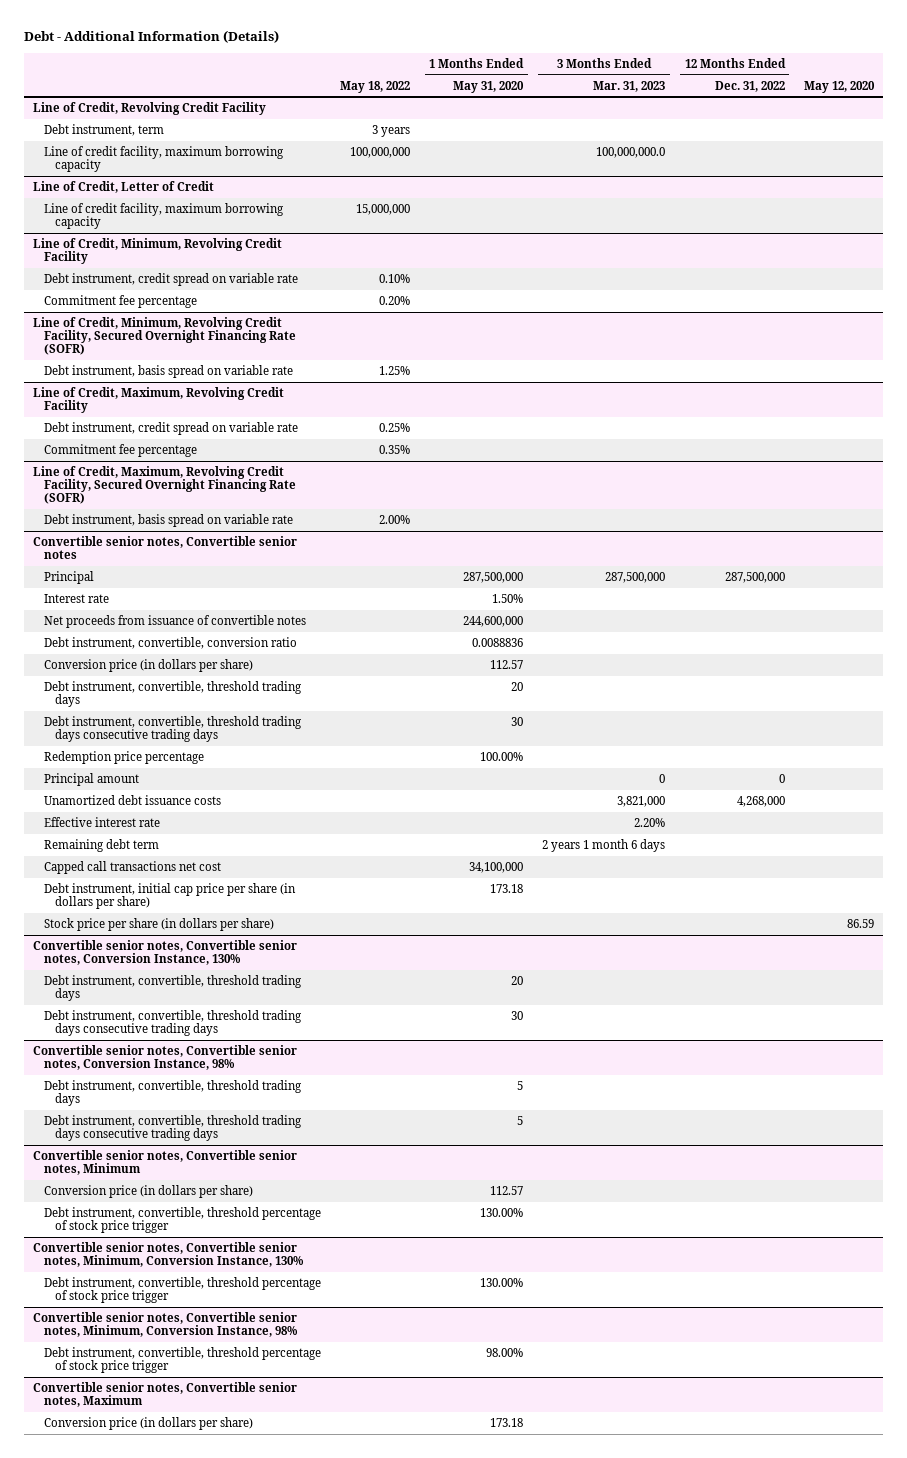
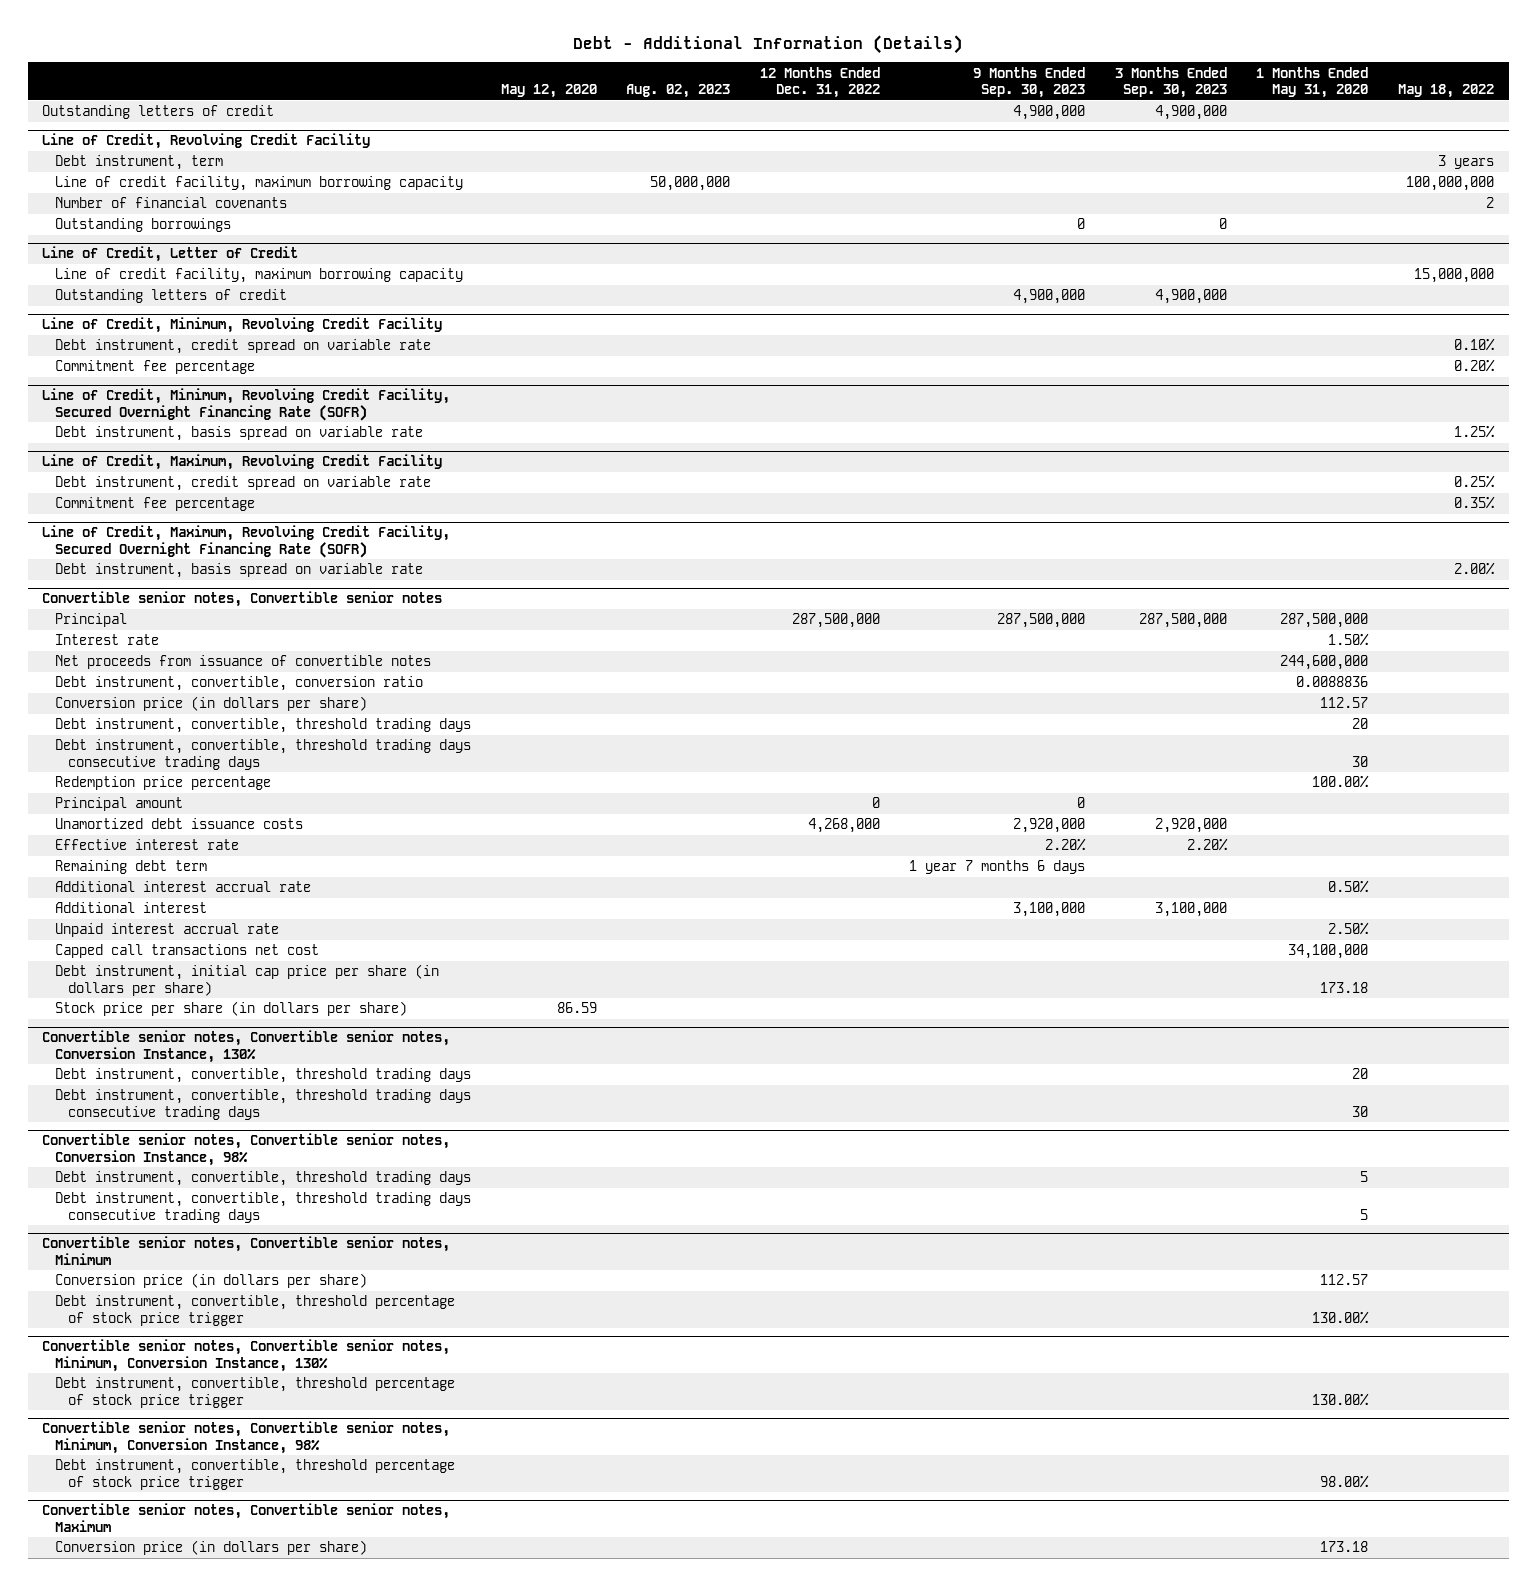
- | May 18, 2022 | 1 Months Ended May 31, 2020 | 3 Months Ended Mar. 31, 2023 | 12 Months Ended Dec. 31, 2022 | May 12, 2020
+ | May 12, 2020 | Aug. 02, 2023 | 12 Months Ended Dec. 31, 2022 | 9 Months Ended Sep. 30, 2023 | 3 Months Ended Sep. 30, 2023 | 1 Months Ended May 31, 2020 | May 18, 2022
+ Outstanding letters of credit | | | | 4,900,000 | 4,900,000 | |
@ Line of Credit, Revolving Credit Facility
+ Number of financial covenants | | | | | | | 2
+ Outstanding borrowings | | | | 0 | 0 | |
@ Line of Credit, Letter of Credit
+ Outstanding letters of credit | | | | 4,900,000 | 4,900,000 | |
@ Convertible senior notes, Convertible senior notes
+ Additional interest accrual rate | | | | | | 0.50% |
+ Additional interest | | | | 3,100,000 | 3,100,000 | |
+ Unpaid interest accrual rate | | | | | | 2.50% |

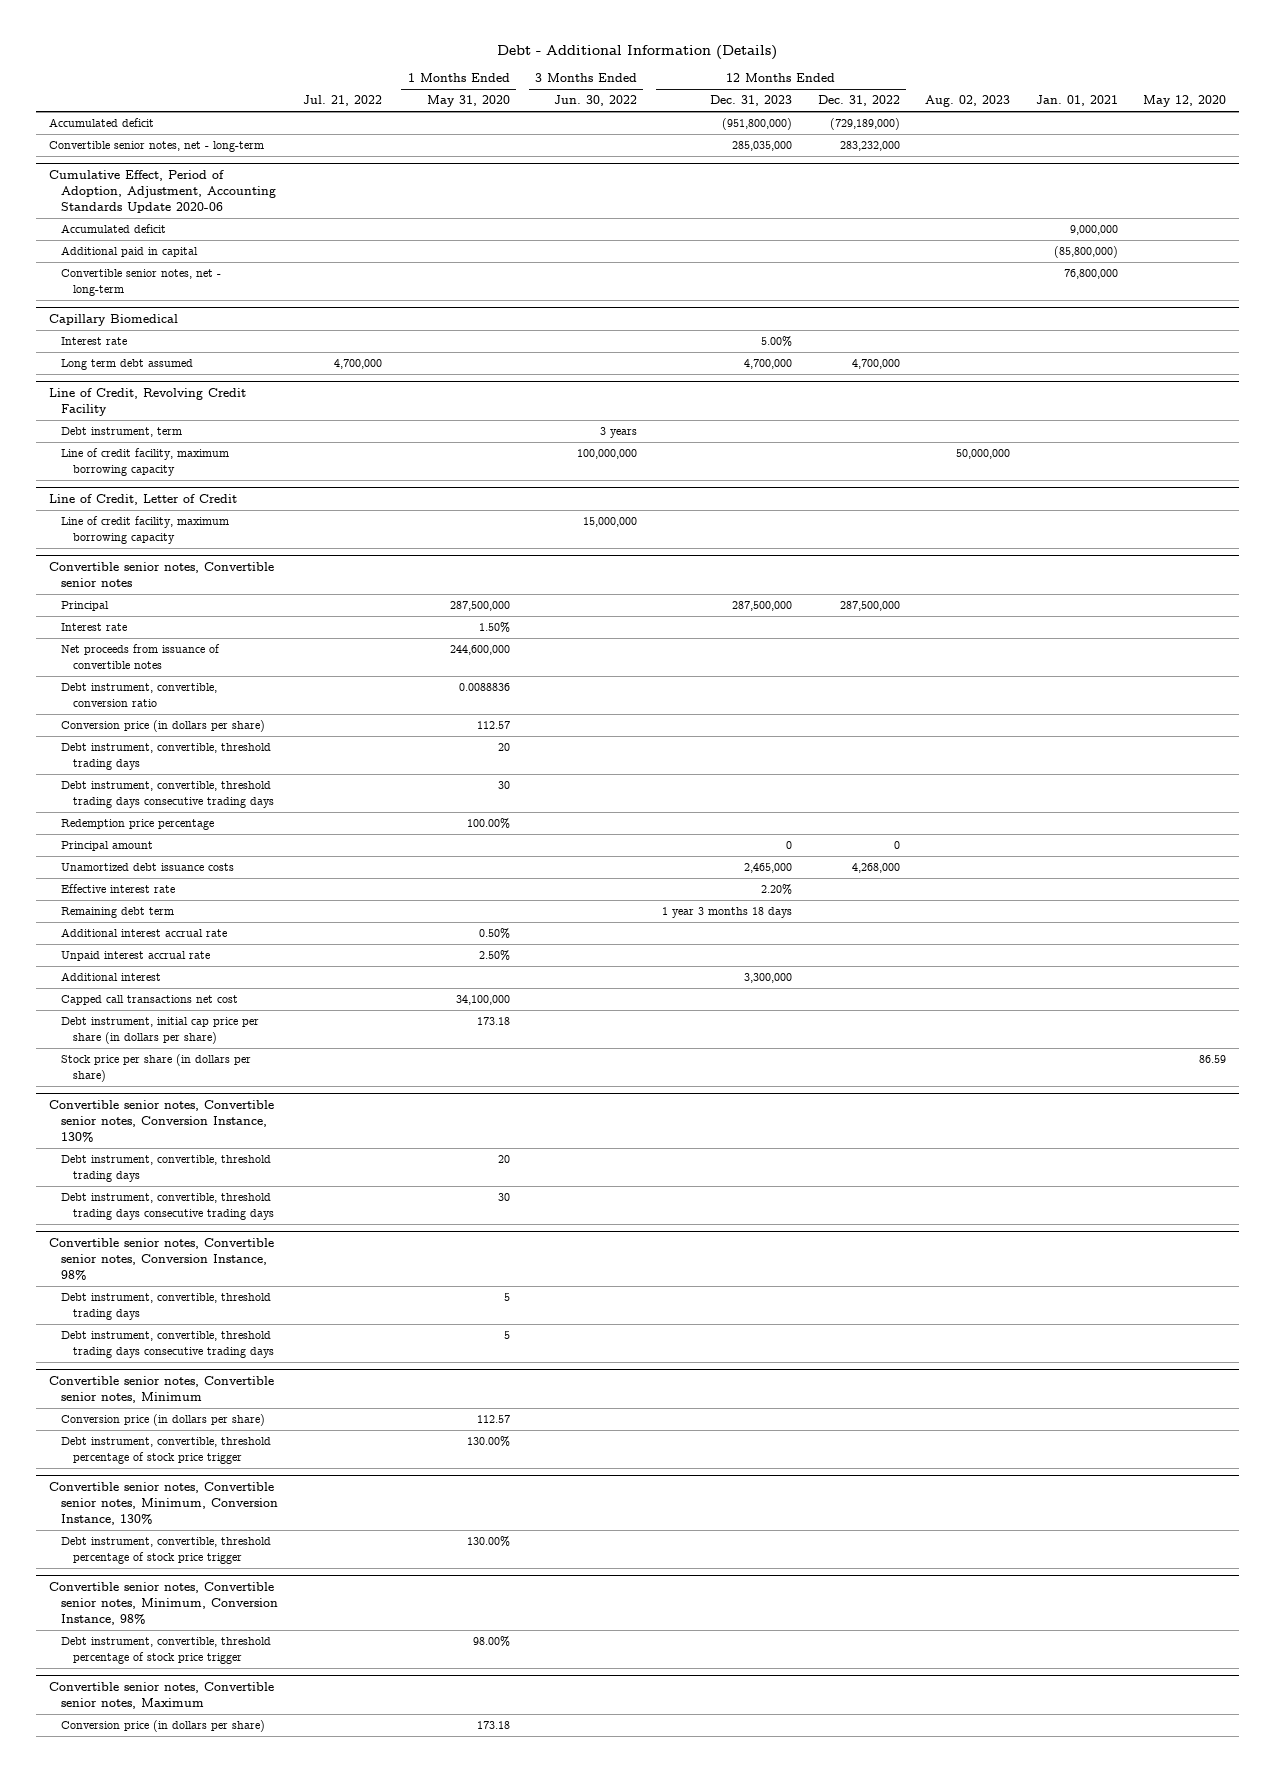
- | May 12, 2020 | Aug. 02, 2023 | 12 Months Ended Dec. 31, 2022 | 9 Months Ended Sep. 30, 2023 | 3 Months Ended Sep. 30, 2023 | 1 Months Ended May 31, 2020 | May 18, 2022
+ | Jul. 21, 2022 | 1 Months Ended May 31, 2020 | 3 Months Ended Jun. 30, 2022 | 12 Months Ended Dec. 31, 2023 | 12 Months Ended Dec. 31, 2022 | Aug. 02, 2023 | Jan. 01, 2021 | May 12, 2020
- Outstanding letters of credit | | | | 4,900,000 | 4,900,000 | |
+ Accumulated deficit | | | | (951,800,000) | (729,189,000) | | |
+ Convertible senior notes, net - long-term | | | | 285,035,000 | 283,232,000 | | |
+ Cumulative Effect, Period of Adoption, Adjustment, Accounting Standards Update 2020-06
+ Accumulated deficit | | | | | | | 9,000,000 |
+ Additional paid in capital | | | | | | | (85,800,000) |
+ Convertible senior notes, net - long-term | | | | | | | 76,800,000 |
+ Capillary Biomedical
+ Interest rate | | | | 5.00% | | | |
+ Long term debt assumed | 4,700,000 | | | 4,700,000 | 4,700,000 | | |
@ Line of Credit, Revolving Credit Facility
- Number of financial covenants | | | | | | | 2
- Outstanding borrowings | | | | 0 | 0 | |
@ Line of Credit, Letter of Credit
- Outstanding letters of credit | | | | 4,900,000 | 4,900,000 | |
- Line of Credit, Minimum, Revolving Credit Facility
- Debt instrument, credit spread on variable rate | | | | | | | 0.10%
- Commitment fee percentage | | | | | | | 0.20%
- Line of Credit, Minimum, Revolving Credit Facility, Secured Overnight Financing Rate (SOFR)
- Debt instrument, basis spread on variable rate | | | | | | | 1.25%
- Line of Credit, Maximum, Revolving Credit Facility
- Debt instrument, credit spread on variable rate | | | | | | | 0.25%
- Commitment fee percentage | | | | | | | 0.35%
- Line of Credit, Maximum, Revolving Credit Facility, Secured Overnight Financing Rate (SOFR)
- Debt instrument, basis spread on variable rate | | | | | | | 2.00%
@ Convertible senior notes, Convertible senior notes
moved down: Additional interest | | | | 3,300,000 | | | |

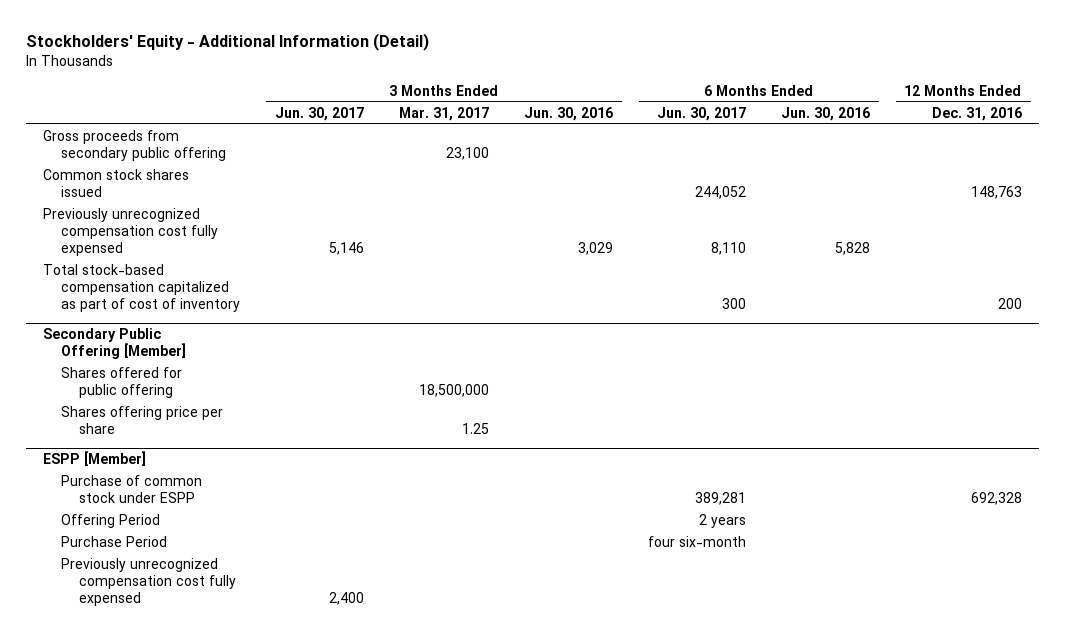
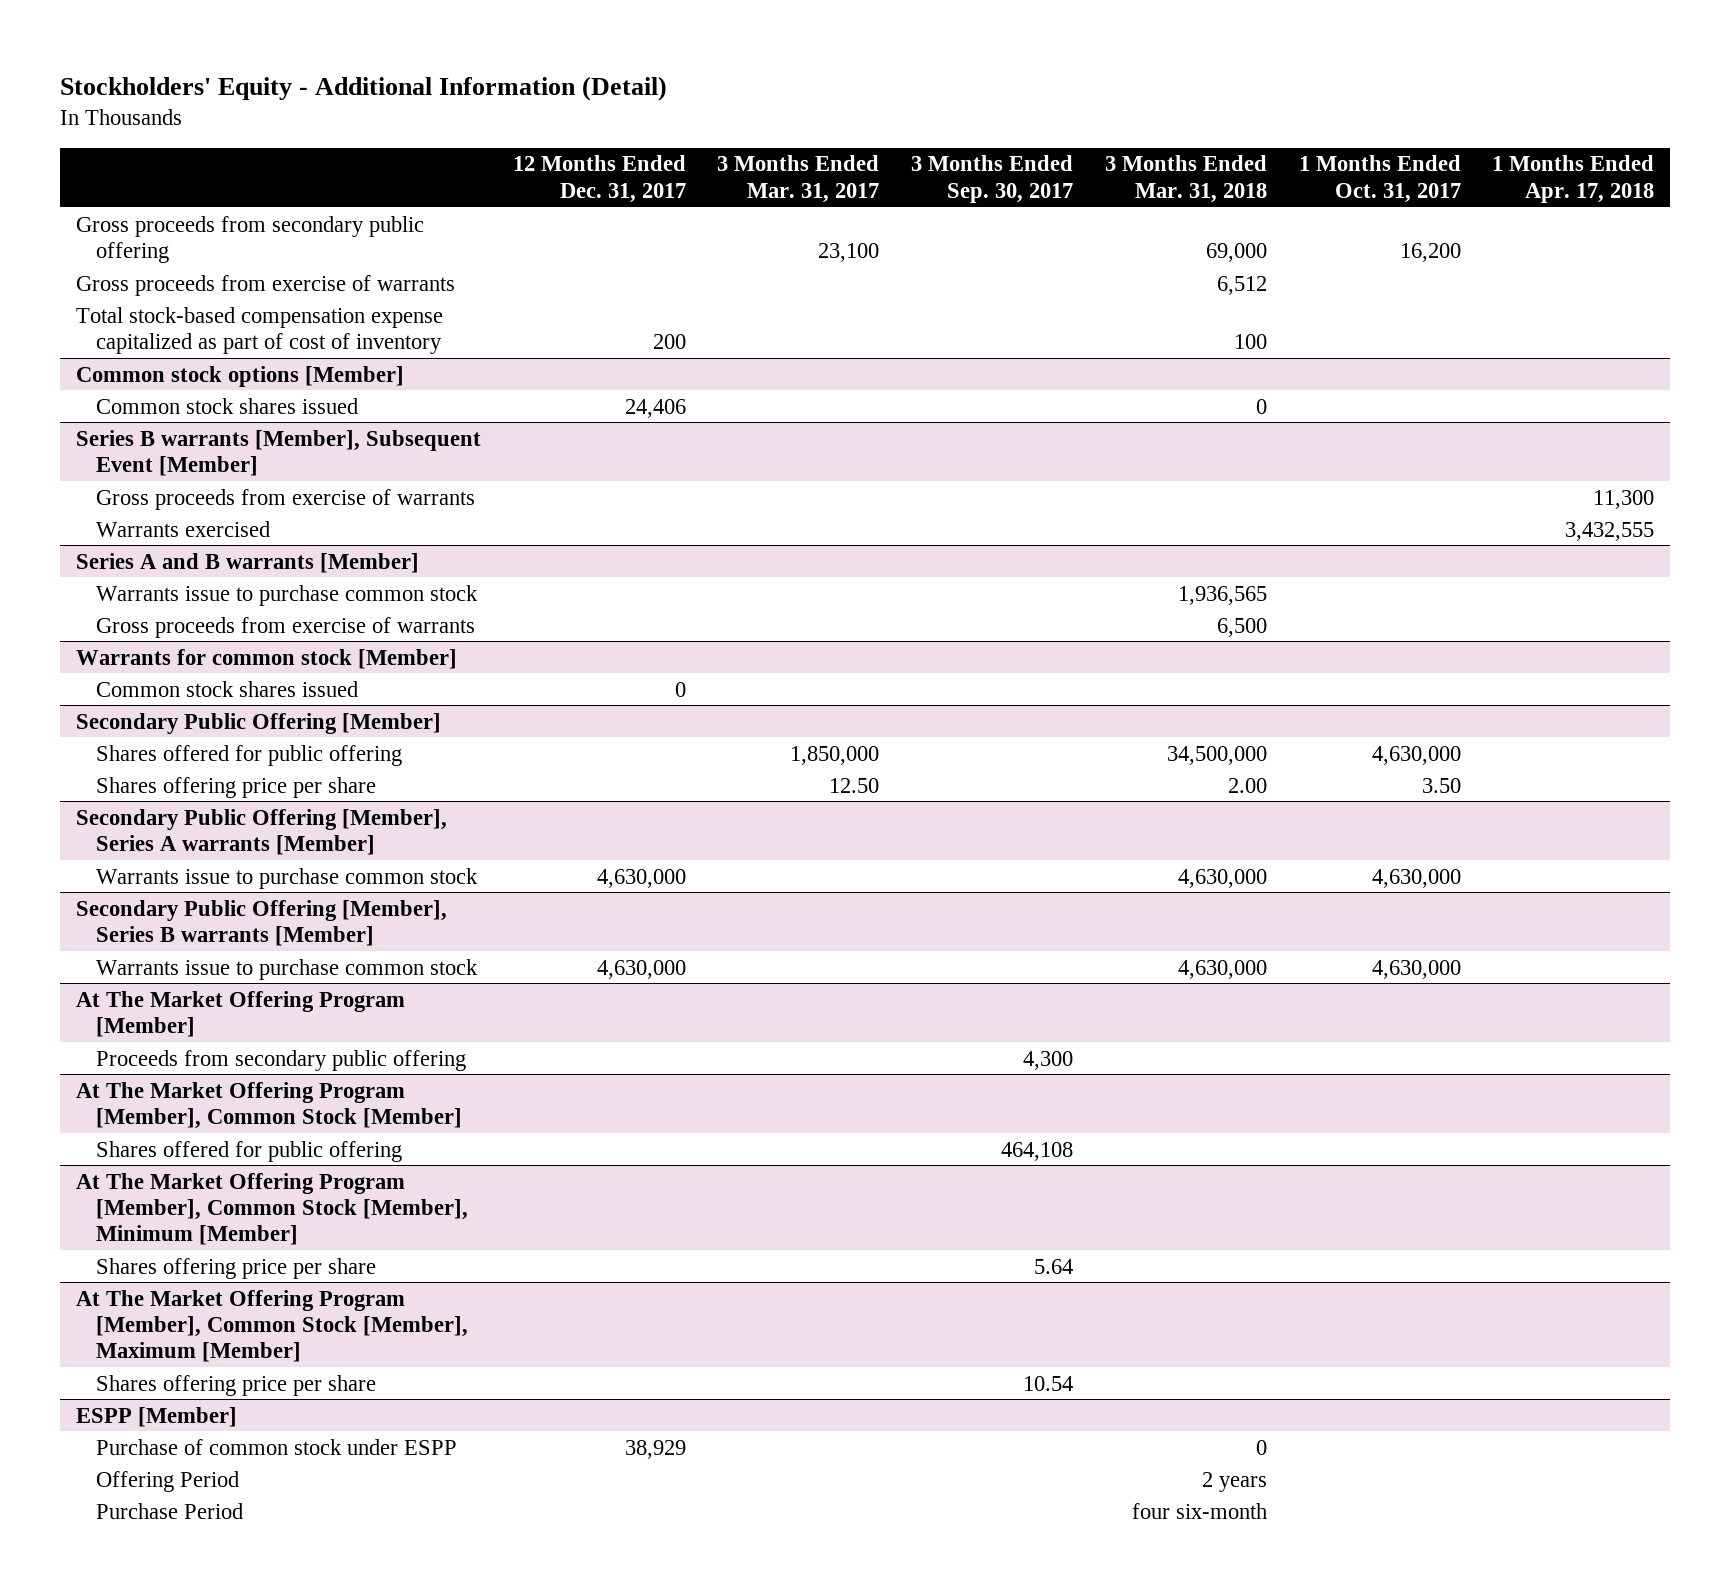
- | 3 Months Ended Jun. 30, 2017 | 3 Months Ended Mar. 31, 2017 | 3 Months Ended Jun. 30, 2016 | 6 Months Ended Jun. 30, 2017 | 6 Months Ended Jun. 30, 2016 | 12 Months Ended Dec. 31, 2016
+ | 12 Months Ended Dec. 31, 2017 | 3 Months Ended Mar. 31, 2017 | 3 Months Ended Sep. 30, 2017 | 3 Months Ended Mar. 31, 2018 | 1 Months Ended Oct. 31, 2017 | 1 Months Ended Apr. 17, 2018
- Common stock shares issued | | | | 244,052 | | 148,763
- Previously unrecognized compensation cost fully expensed | 5,146 | | 3,029 | 8,110 | 5,828 |
- Total stock-based compensation capitalized as part of cost of inventory | | | | 300 | | 200
+ Gross proceeds from exercise of warrants | | | | 6,512 | |
+ Total stock-based compensation expense capitalized as part of cost of inventory | 200 | | | 100 | |
+ Common stock options [Member]
+ Common stock shares issued | 24,406 | | | 0 | |
+ Series B warrants [Member], Subsequent Event [Member]
+ Gross proceeds from exercise of warrants | | | | | | 11,300
+ Warrants exercised | | | | | | 3,432,555
+ Series A and B warrants [Member]
+ Warrants issue to purchase common stock | | | | 1,936,565 | |
+ Gross proceeds from exercise of warrants | | | | 6,500 | |
+ Warrants for common stock [Member]
+ Common stock shares issued | 0 | | | | |
@ Secondary Public Offering [Member]
- Shares offered for public offering | | 18,500,000 | | | |
- Shares offering price per share | | 1.25 | | | |
+ Shares offered for public offering | | 1,850,000 | | 34,500,000 | 4,630,000 |
+ Shares offering price per share | | 12.50 | | 2.00 | 3.50 |
+ Secondary Public Offering [Member], Series A warrants [Member]
+ Warrants issue to purchase common stock | 4,630,000 | | | 4,630,000 | 4,630,000 |
+ Secondary Public Offering [Member], Series B warrants [Member]
+ Warrants issue to purchase common stock | 4,630,000 | | | 4,630,000 | 4,630,000 |
+ At The Market Offering Program [Member]
+ Proceeds from secondary public offering | | | 4,300 | | |
+ At The Market Offering Program [Member], Common Stock [Member]
+ Shares offered for public offering | | | 464,108 | | |
+ At The Market Offering Program [Member], Common Stock [Member], Minimum [Member]
+ Shares offering price per share | | | 5.64 | | |
+ At The Market Offering Program [Member], Common Stock [Member], Maximum [Member]
+ Shares offering price per share | | | 10.54 | | |
@ ESPP [Member]
- Previously unrecognized compensation cost fully expensed | 2,400 | | | | |

